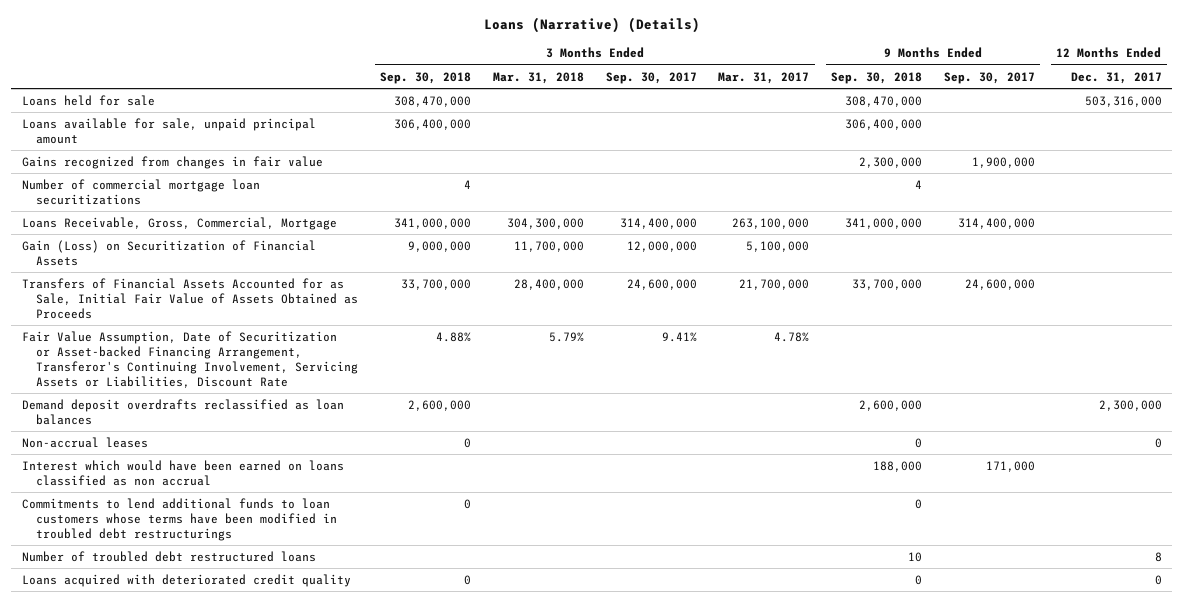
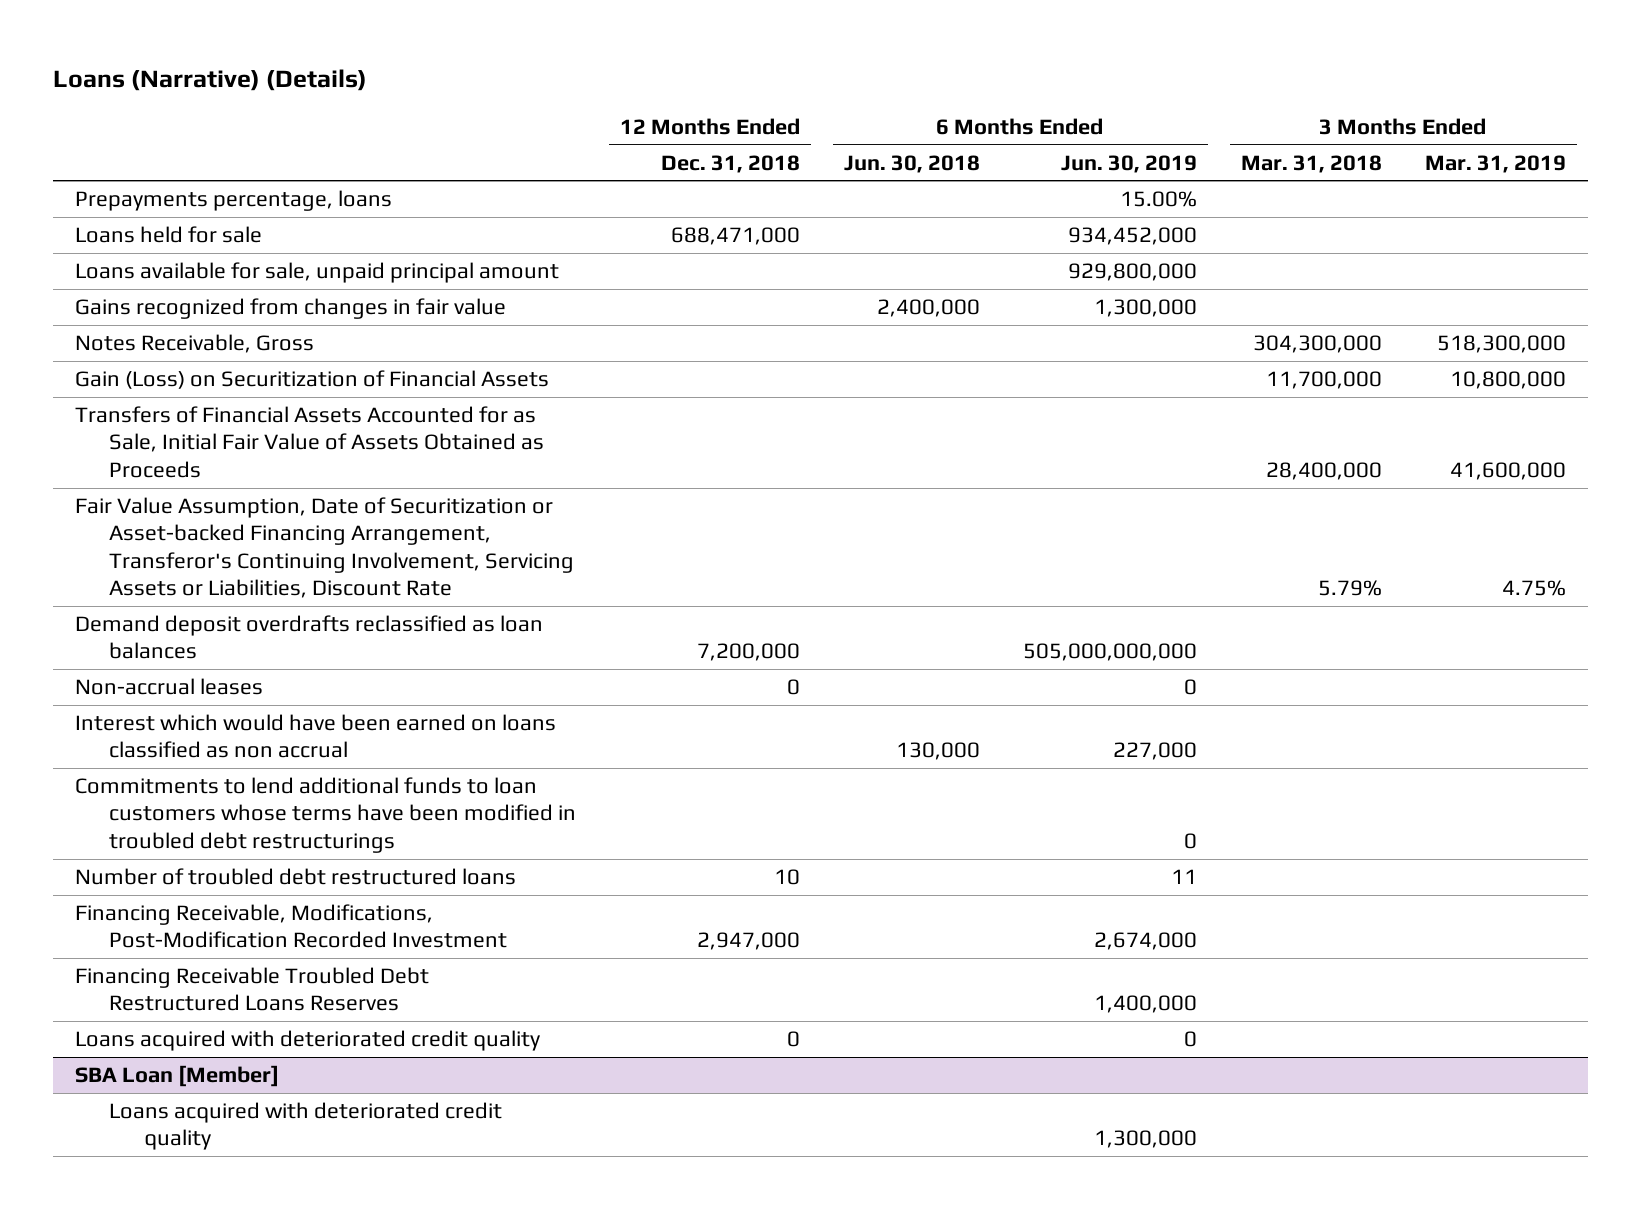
- | 3 Months Ended Sep. 30, 2018 | 3 Months Ended Mar. 31, 2018 | 3 Months Ended Sep. 30, 2017 | 3 Months Ended Mar. 31, 2017 | 9 Months Ended Sep. 30, 2018 | 9 Months Ended Sep. 30, 2017 | 12 Months Ended Dec. 31, 2017
+ | 12 Months Ended Dec. 31, 2018 | 6 Months Ended Jun. 30, 2018 | 6 Months Ended Jun. 30, 2019 | 3 Months Ended Mar. 31, 2018 | 3 Months Ended Mar. 31, 2019
+ Prepayments percentage, loans | | | 15.00% | |
- Number of commercial mortgage loan securitizations | 4 | | | | 4 | |
- Loans Receivable, Gross, Commercial, Mortgage | 341,000,000 | 304,300,000 | 314,400,000 | 263,100,000 | 341,000,000 | 314,400,000 |
+ Notes Receivable, Gross | | | | 304,300,000 | 518,300,000
+ Financing Receivable, Modifications, Post-Modification Recorded Investment | 2,947,000 | | 2,674,000 | |
+ Financing Receivable Troubled Debt Restructured Loans Reserves | | | 1,400,000 | |
+ SBA Loan [Member]
+ Loans acquired with deteriorated credit quality | | | 1,300,000 | |

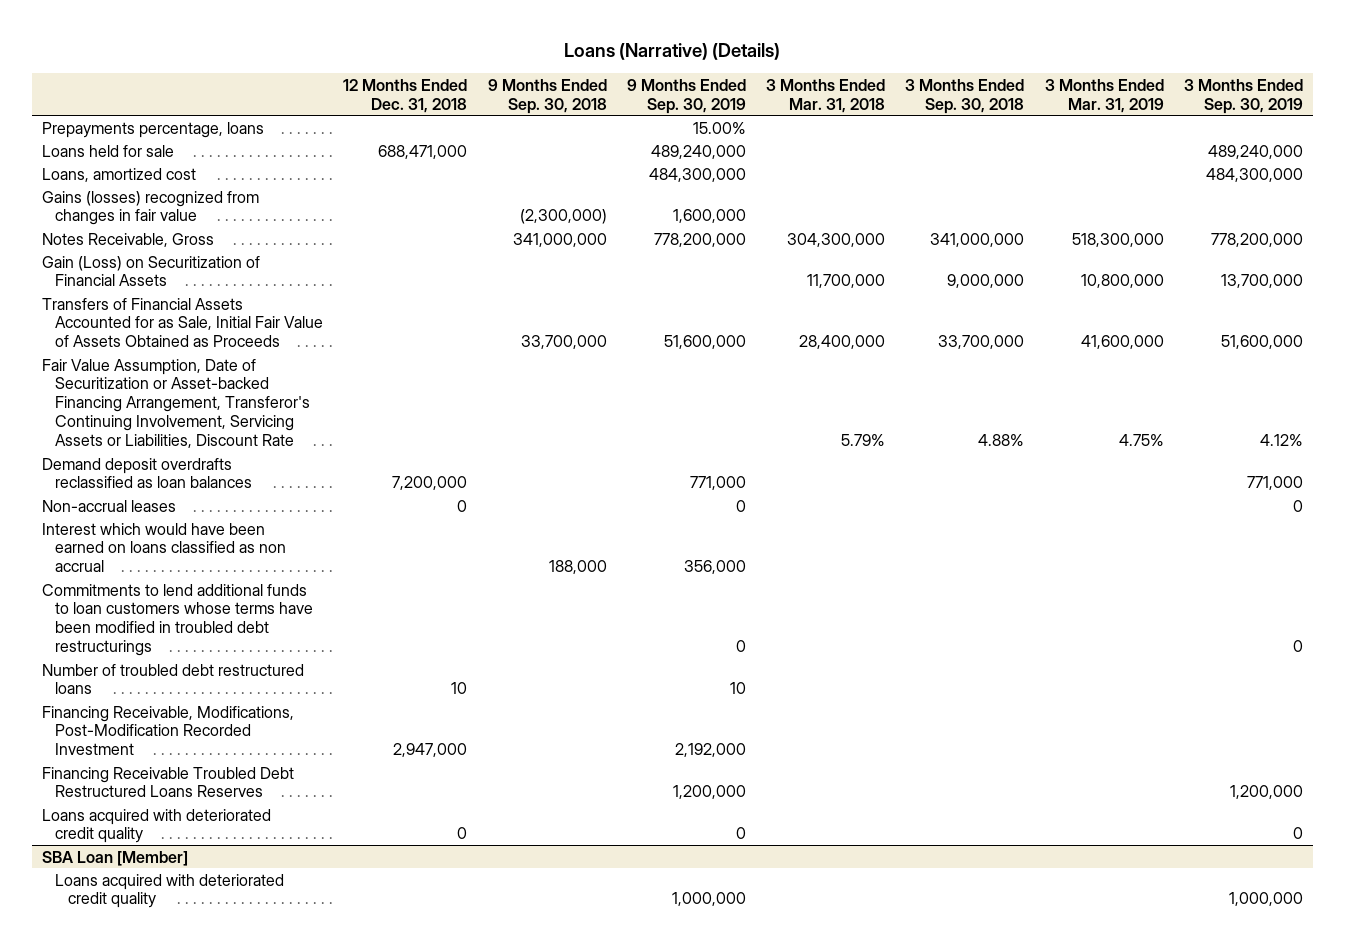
- | 12 Months Ended Dec. 31, 2018 | 6 Months Ended Jun. 30, 2018 | 6 Months Ended Jun. 30, 2019 | 3 Months Ended Mar. 31, 2018 | 3 Months Ended Mar. 31, 2019
+ | 12 Months Ended Dec. 31, 2018 | 9 Months Ended Sep. 30, 2018 | 9 Months Ended Sep. 30, 2019 | 3 Months Ended Mar. 31, 2018 | 3 Months Ended Sep. 30, 2018 | 3 Months Ended Mar. 31, 2019 | 3 Months Ended Sep. 30, 2019
- Loans available for sale, unpaid principal amount | | | 929,800,000 | |
- Gains recognized from changes in fair value | | 2,400,000 | 1,300,000 | |
+ Loans, amortized cost | | | 484,300,000 | | | | 484,300,000
+ Gains (losses) recognized from changes in fair value | | (2,300,000) | 1,600,000 | | | |

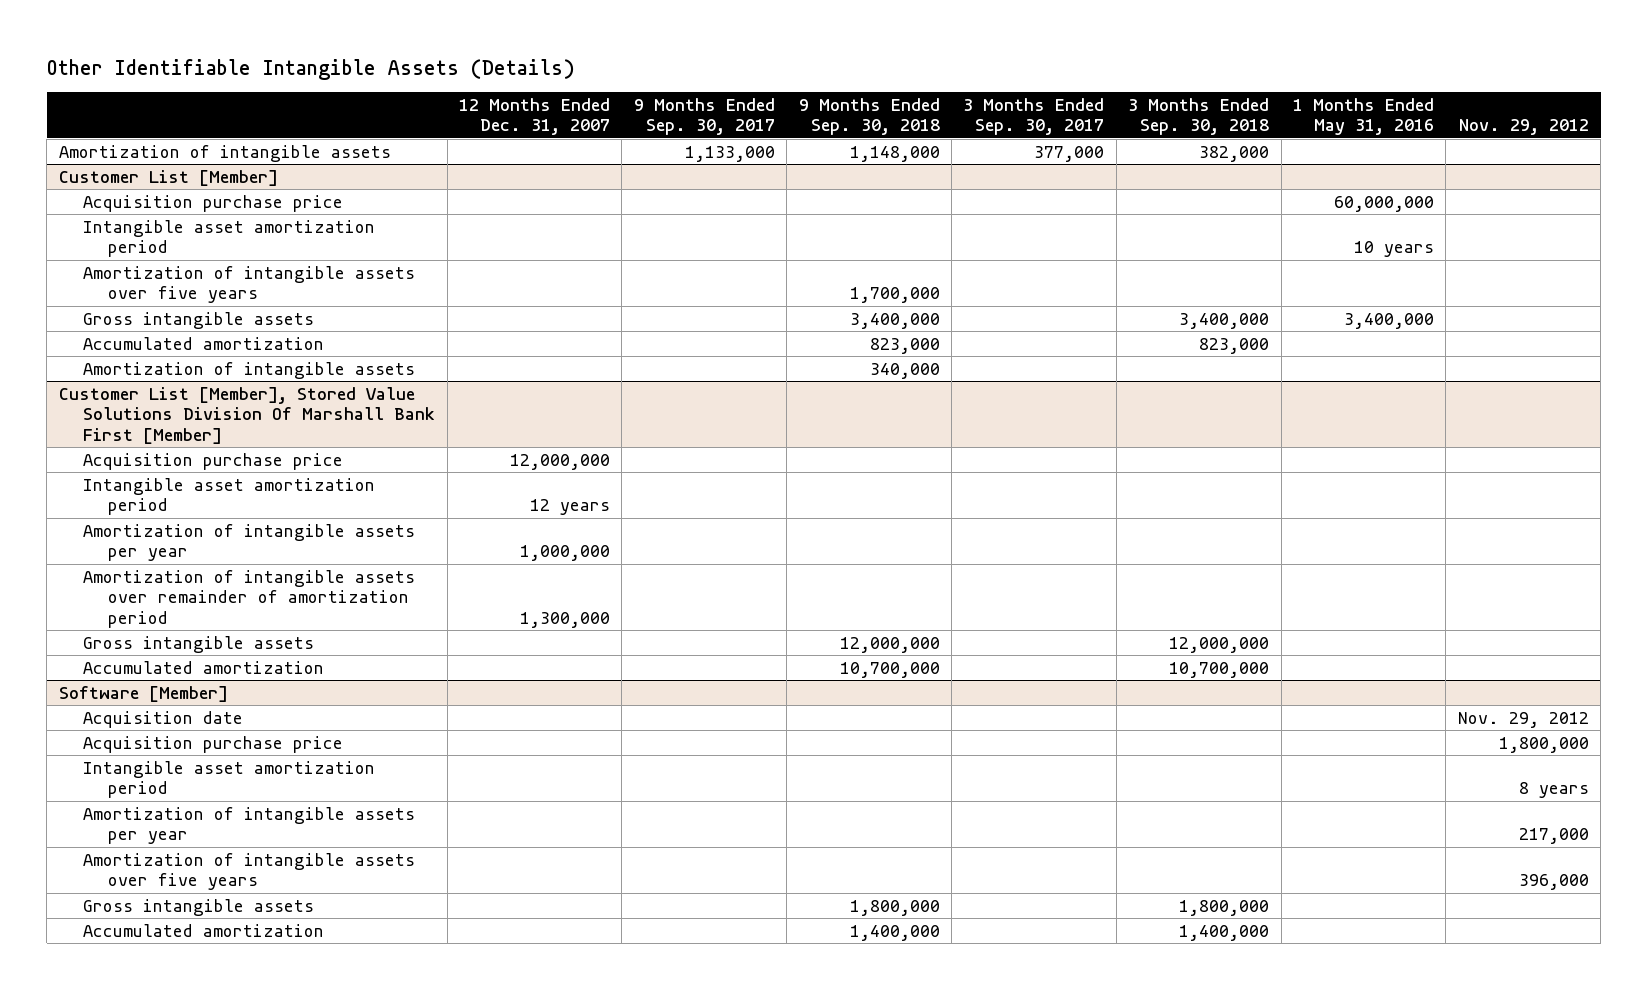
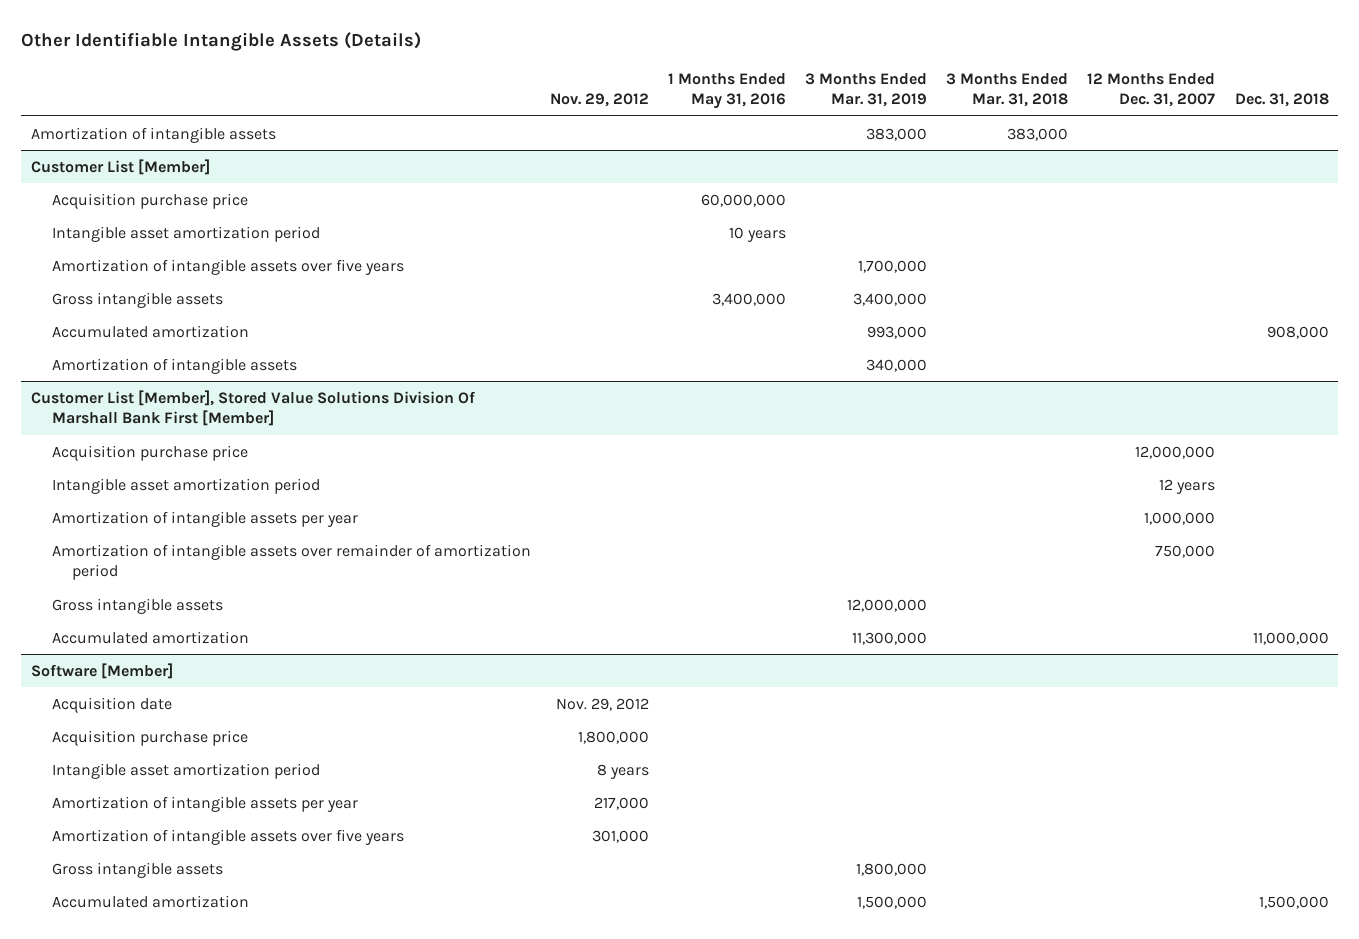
- | 12 Months Ended Dec. 31, 2007 | 9 Months Ended Sep. 30, 2017 | 9 Months Ended Sep. 30, 2018 | 3 Months Ended Sep. 30, 2017 | 3 Months Ended Sep. 30, 2018 | 1 Months Ended May 31, 2016 | Nov. 29, 2012
+ | Nov. 29, 2012 | 1 Months Ended May 31, 2016 | 3 Months Ended Mar. 31, 2019 | 3 Months Ended Mar. 31, 2018 | 12 Months Ended Dec. 31, 2007 | Dec. 31, 2018
@ Customer List [Member], Stored Value Solutions Division Of Marshall Bank First [Member]
- Amortization of intangible assets over remainder of amortization period | 1,300,000 | | | | | |
+ Amortization of intangible assets over remainder of amortization period | | | | | 750,000 |
@ Software [Member]
- Amortization of intangible assets over five years | | | | | | | 396,000
+ Amortization of intangible assets over five years | 301,000 | | | | |

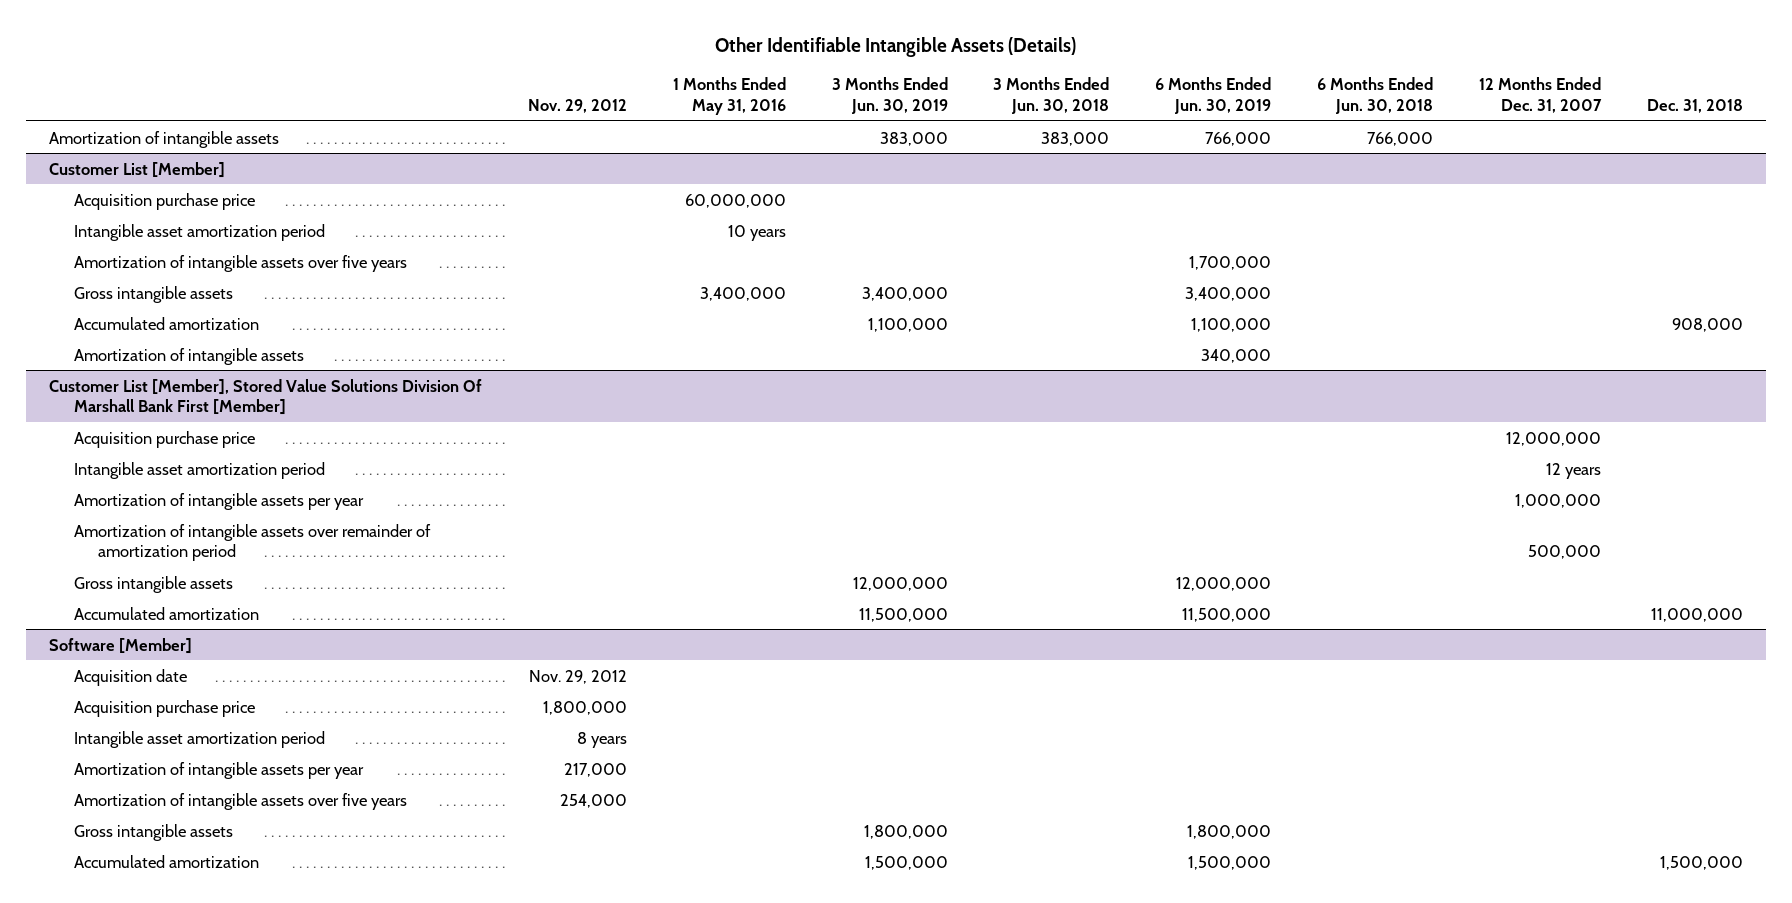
- | Nov. 29, 2012 | 1 Months Ended May 31, 2016 | 3 Months Ended Mar. 31, 2019 | 3 Months Ended Mar. 31, 2018 | 12 Months Ended Dec. 31, 2007 | Dec. 31, 2018
+ | Nov. 29, 2012 | 1 Months Ended May 31, 2016 | 3 Months Ended Jun. 30, 2019 | 3 Months Ended Jun. 30, 2018 | 6 Months Ended Jun. 30, 2019 | 6 Months Ended Jun. 30, 2018 | 12 Months Ended Dec. 31, 2007 | Dec. 31, 2018
@ Customer List [Member], Stored Value Solutions Division Of Marshall Bank First [Member]
- Amortization of intangible assets over remainder of amortization period | | | | | 750,000 |
+ Amortization of intangible assets over remainder of amortization period | | | | | | | 500,000 |
@ Software [Member]
- Amortization of intangible assets over five years | 301,000 | | | | |
+ Amortization of intangible assets over five years | 254,000 | | | | | | |

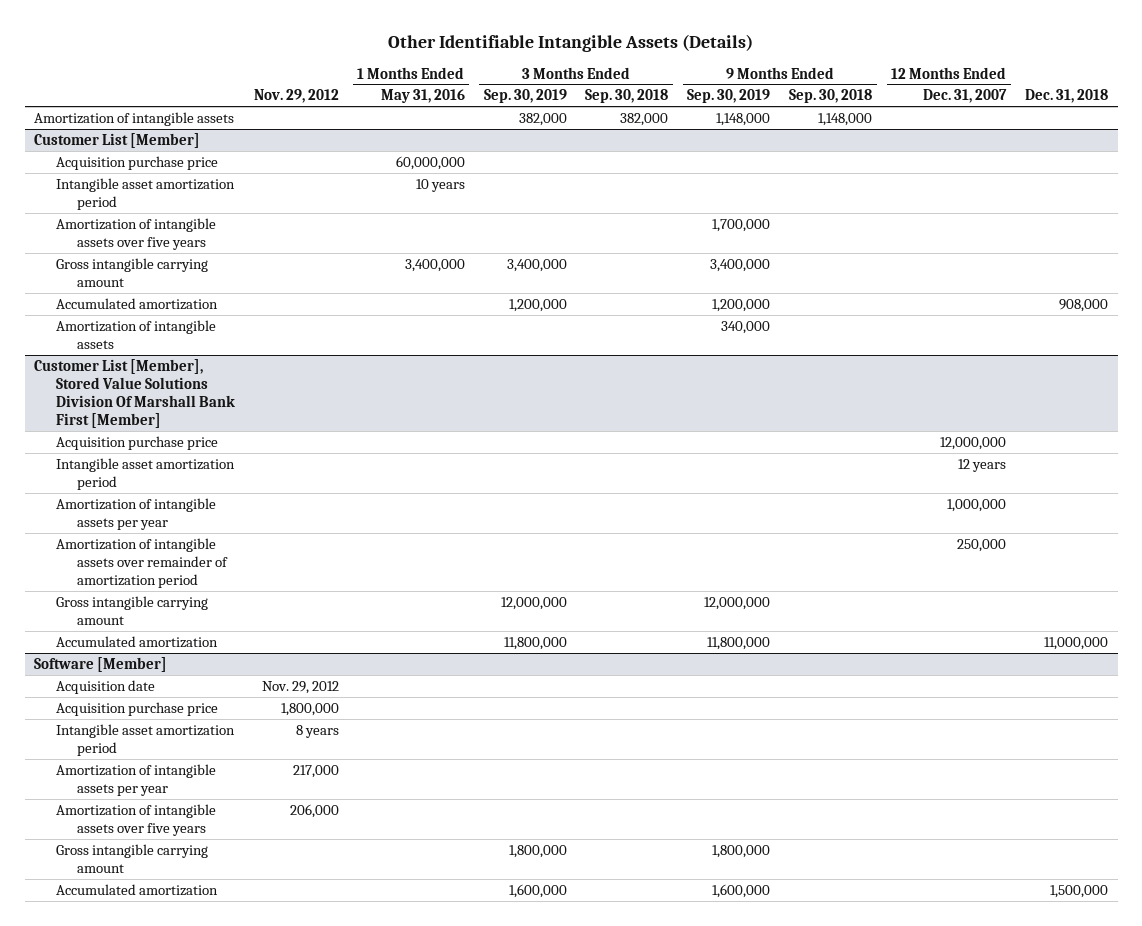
- | Nov. 29, 2012 | 1 Months Ended May 31, 2016 | 3 Months Ended Jun. 30, 2019 | 3 Months Ended Jun. 30, 2018 | 6 Months Ended Jun. 30, 2019 | 6 Months Ended Jun. 30, 2018 | 12 Months Ended Dec. 31, 2007 | Dec. 31, 2018
+ | Nov. 29, 2012 | 1 Months Ended May 31, 2016 | 3 Months Ended Sep. 30, 2019 | 3 Months Ended Sep. 30, 2018 | 9 Months Ended Sep. 30, 2019 | 9 Months Ended Sep. 30, 2018 | 12 Months Ended Dec. 31, 2007 | Dec. 31, 2018
@ Customer List [Member]
- Gross intangible assets | | 3,400,000 | 3,400,000 | | 3,400,000 | | |
+ Gross intangible carrying amount | | 3,400,000 | 3,400,000 | | 3,400,000 | | |
@ Customer List [Member], Stored Value Solutions Division Of Marshall Bank First [Member]
- Amortization of intangible assets over remainder of amortization period | | | | | | | 500,000 |
- Gross intangible assets | | | 12,000,000 | | 12,000,000 | | |
+ Amortization of intangible assets over remainder of amortization period | | | | | | | 250,000 |
+ Gross intangible carrying amount | | | 12,000,000 | | 12,000,000 | | |
@ Software [Member]
- Amortization of intangible assets over five years | 254,000 | | | | | | |
- Gross intangible assets | | | 1,800,000 | | 1,800,000 | | |
+ Amortization of intangible assets over five years | 206,000 | | | | | | |
+ Gross intangible carrying amount | | | 1,800,000 | | 1,800,000 | | |

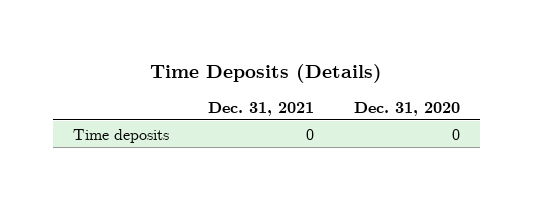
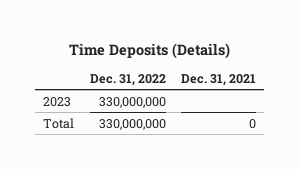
- | Dec. 31, 2021 | Dec. 31, 2020
+ | Dec. 31, 2022 | Dec. 31, 2021
- Time deposits | 0 | 0
+ 2023 | 330,000,000 |
+ Total | 330,000,000 | 0

